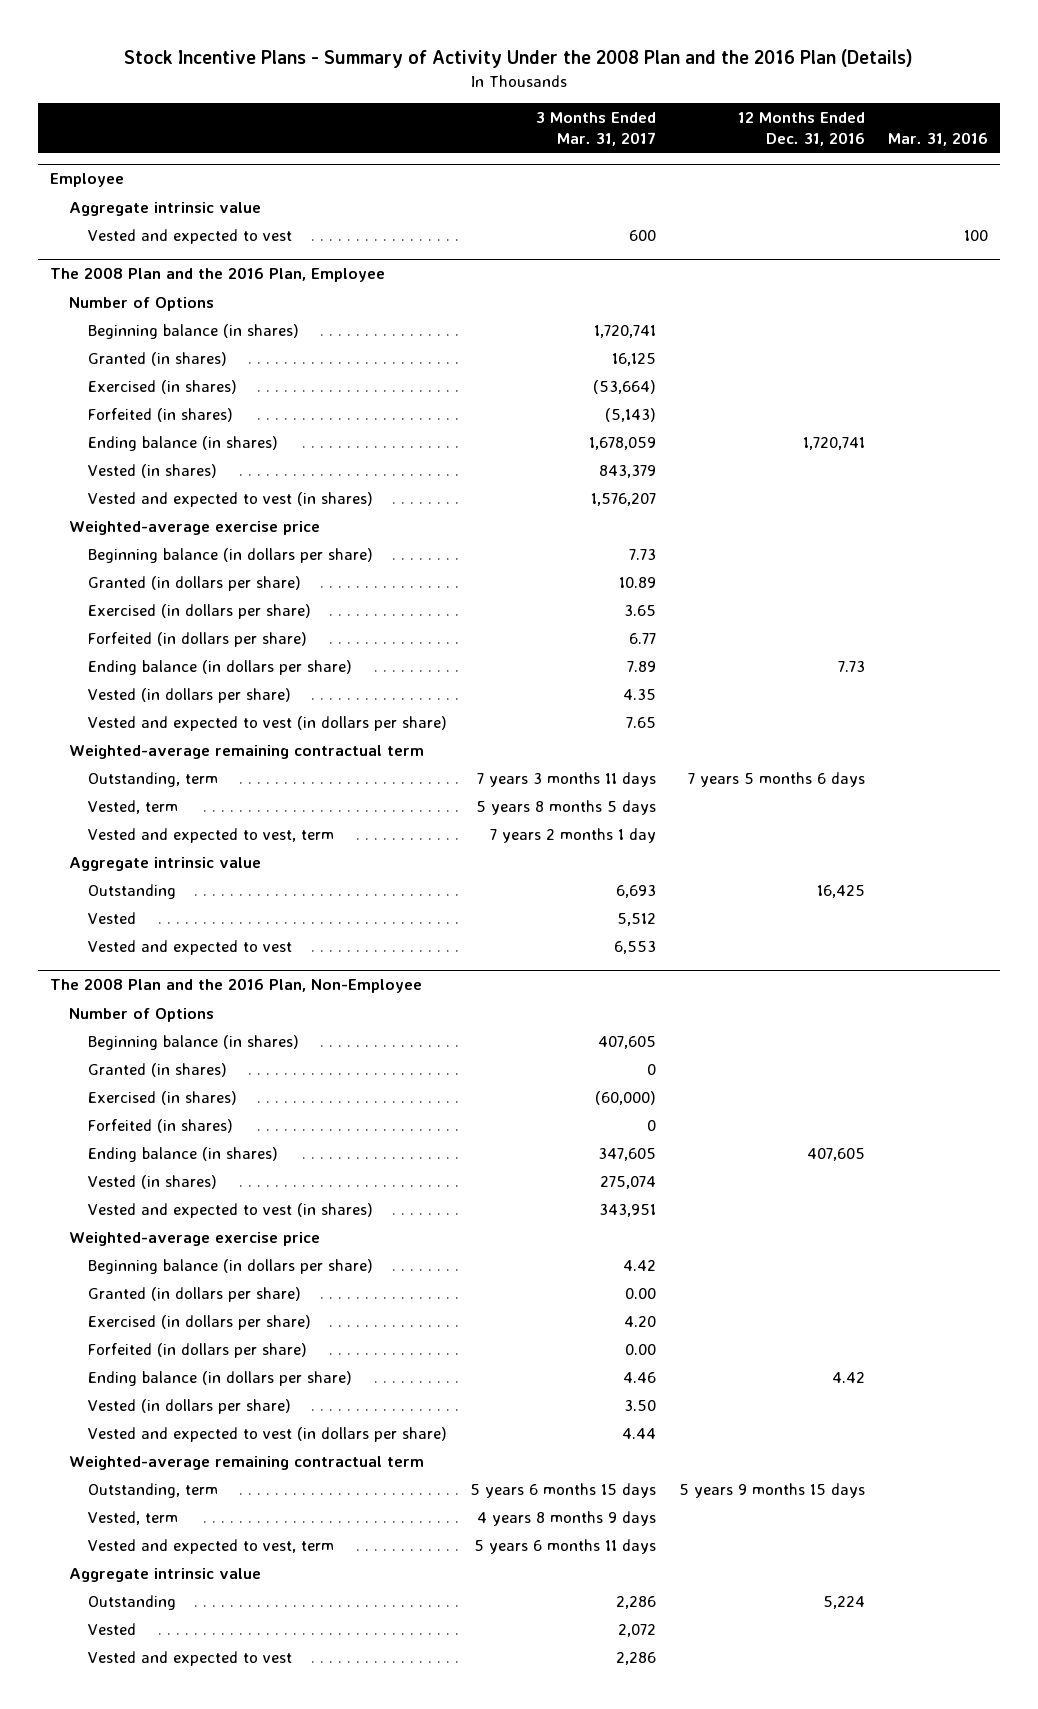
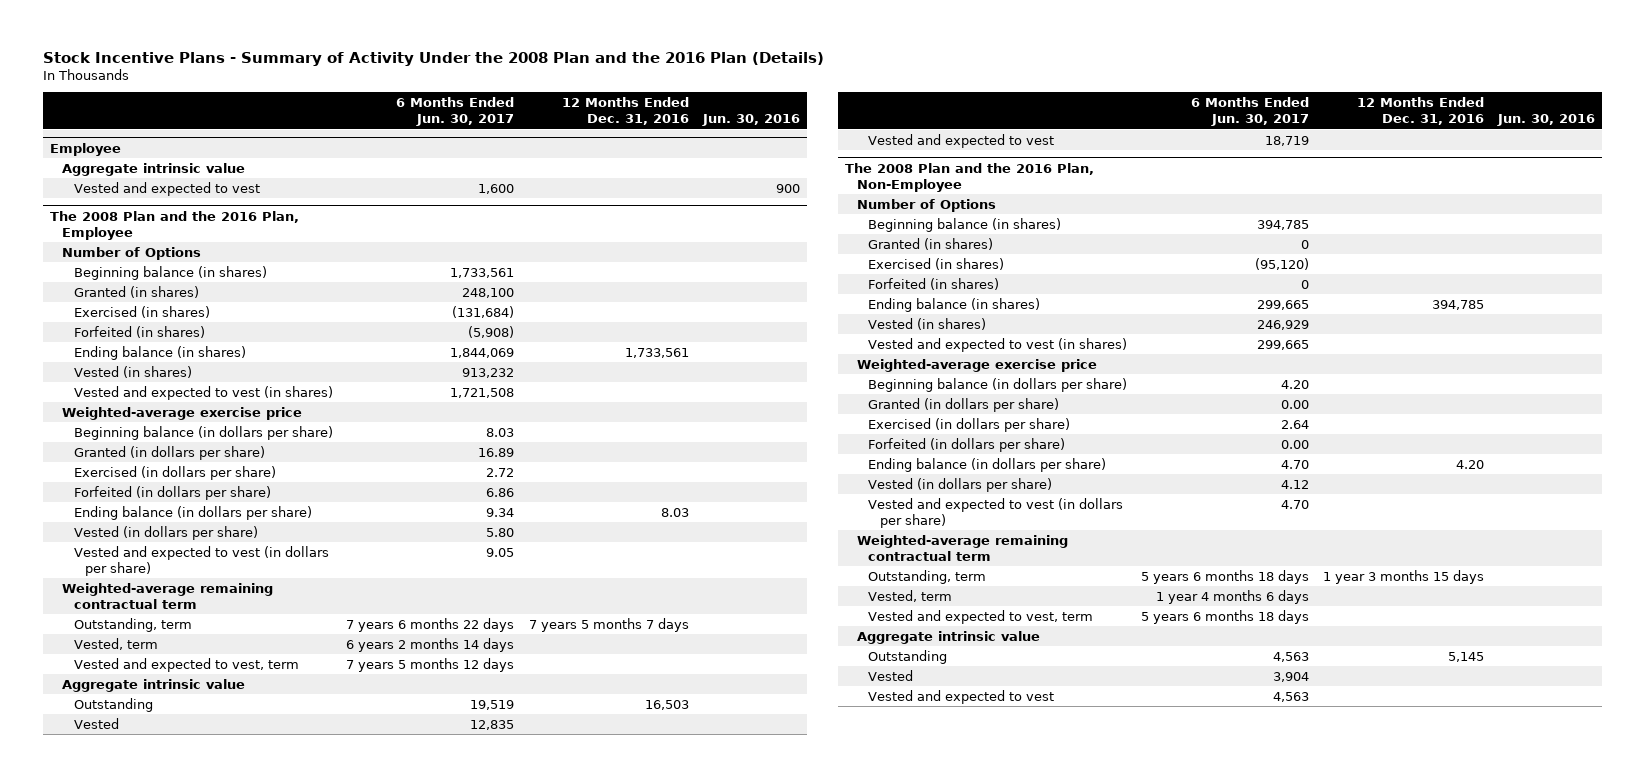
- | 3 Months Ended Mar. 31, 2017 | 12 Months Ended Dec. 31, 2016 | Mar. 31, 2016
+ | 6 Months Ended Jun. 30, 2017 | 12 Months Ended Dec. 31, 2016 | Jun. 30, 2016
@ The 2008 Plan and the 2016 Plan, Employee
- Ending balance (in shares) | 1,678,059 | 1,720,741 |
+ Ending balance (in shares) | 1,844,069 | 1,733,561 |
- Ending balance (in dollars per share) | 7.89 | 7.73 |
+ Ending balance (in dollars per share) | 9.34 | 8.03 |
- Outstanding, term | 7 years 3 months 11 days | 7 years 5 months 6 days |
+ Outstanding, term | 7 years 6 months 22 days | 7 years 5 months 7 days |
- Outstanding | 6,693 | 16,425 |
+ Outstanding | 19,519 | 16,503 |
@ The 2008 Plan and the 2016 Plan, Non-Employee
- Ending balance (in shares) | 347,605 | 407,605 |
+ Ending balance (in shares) | 299,665 | 394,785 |
- Ending balance (in dollars per share) | 4.46 | 4.42 |
+ Ending balance (in dollars per share) | 4.70 | 4.20 |
- Outstanding, term | 5 years 6 months 15 days | 5 years 9 months 15 days |
+ Outstanding, term | 5 years 6 months 18 days | 1 year 3 months 15 days |
- Outstanding | 2,286 | 5,224 |
+ Outstanding | 4,563 | 5,145 |

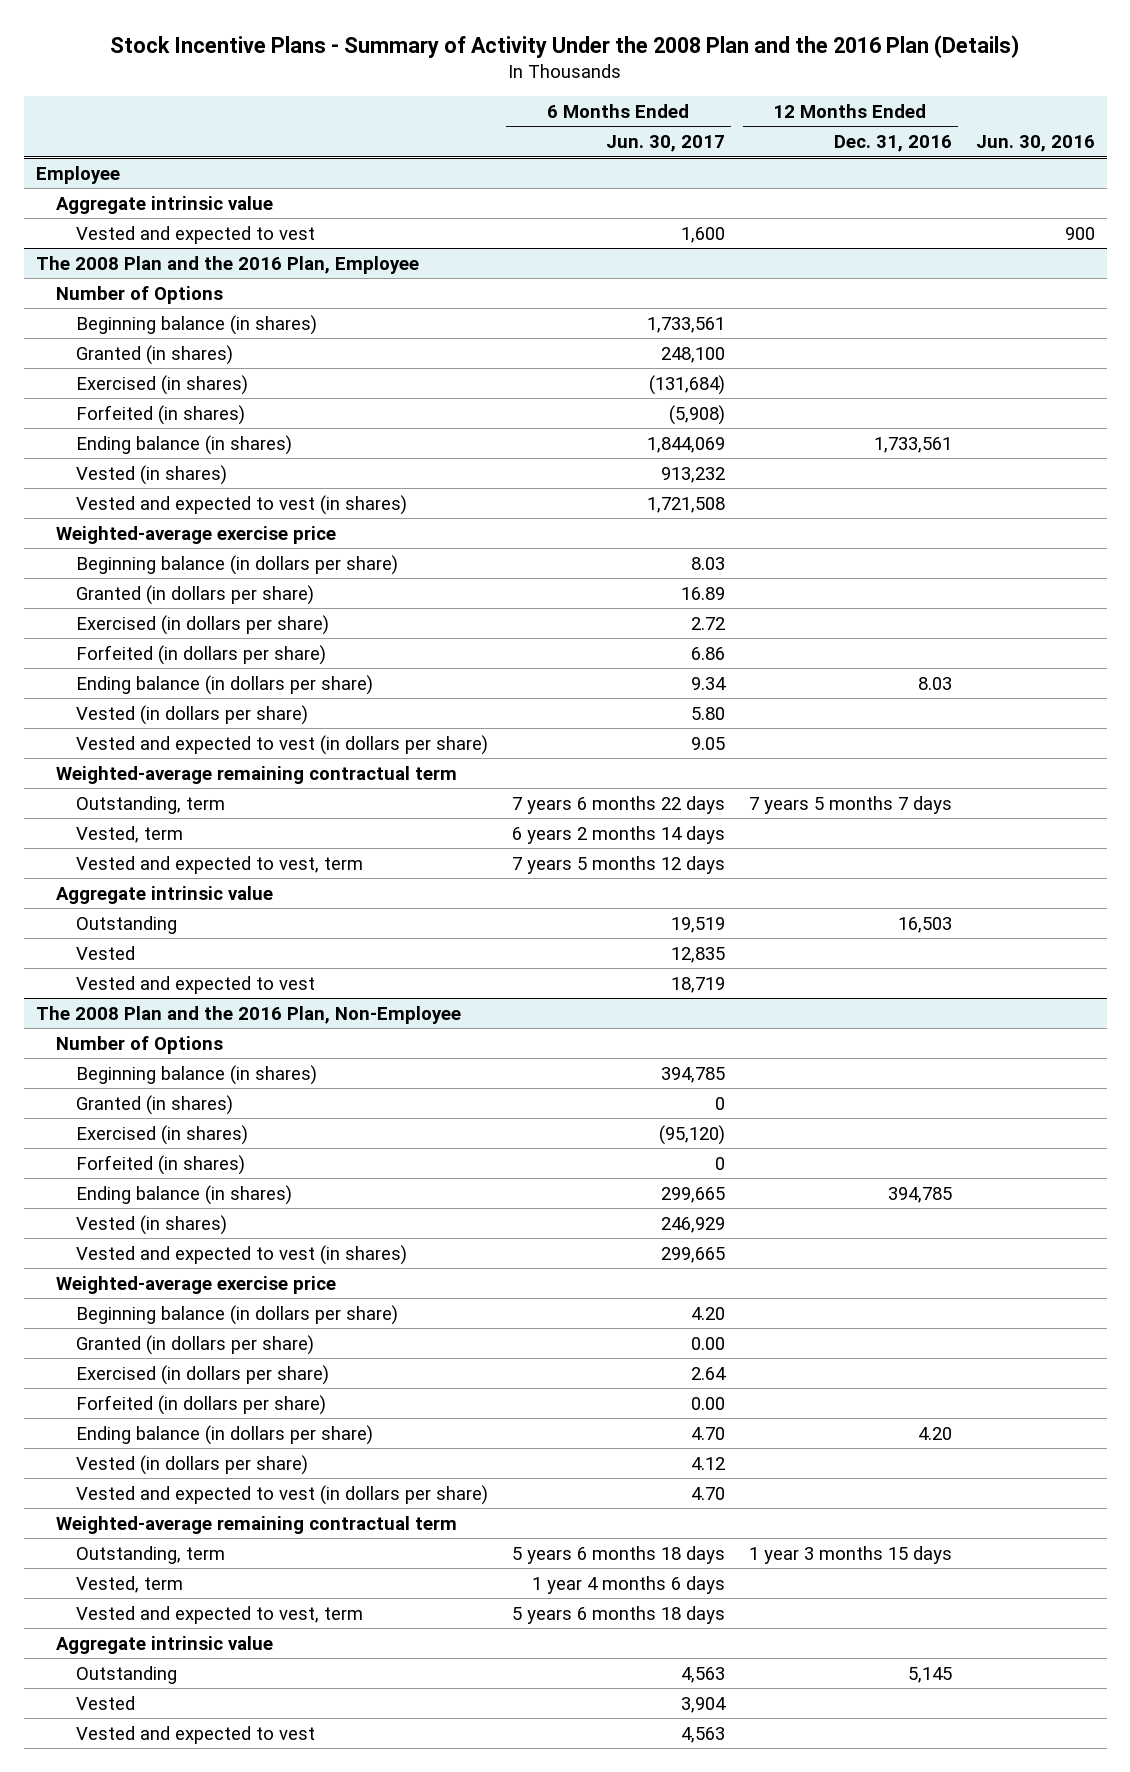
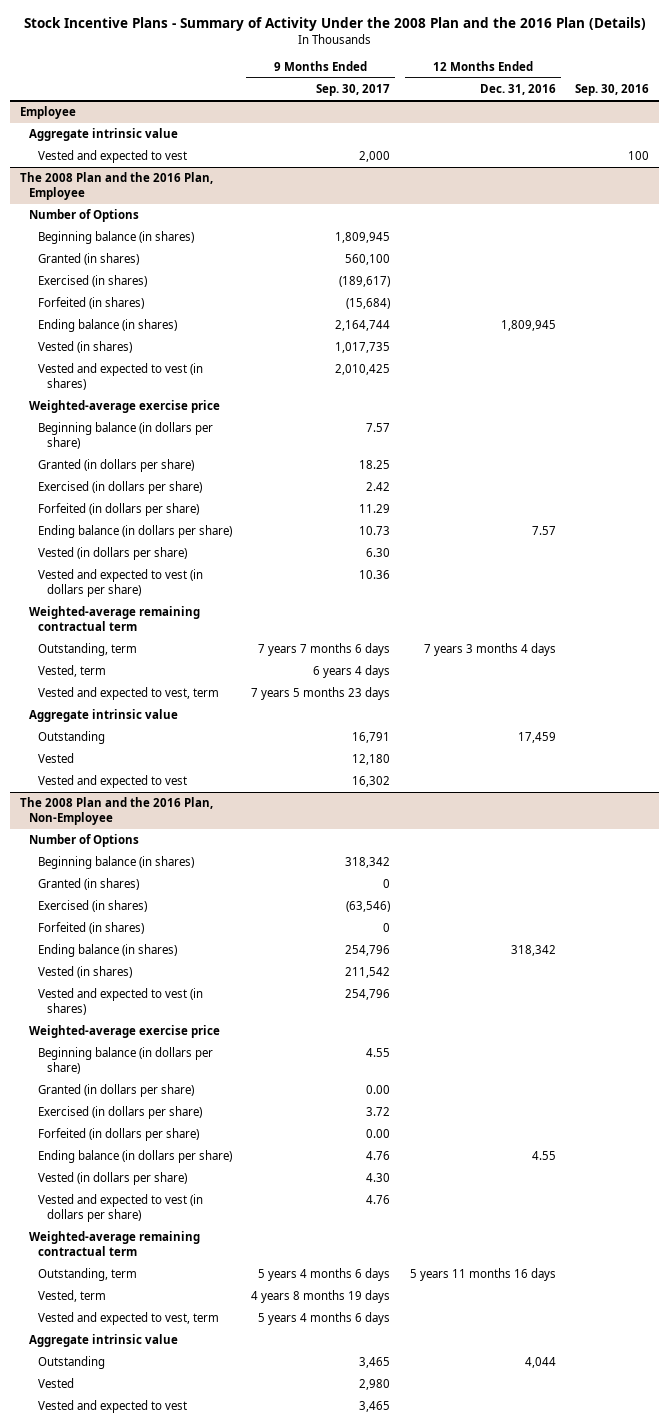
- | 6 Months Ended Jun. 30, 2017 | 12 Months Ended Dec. 31, 2016 | Jun. 30, 2016
+ | 9 Months Ended Sep. 30, 2017 | 12 Months Ended Dec. 31, 2016 | Sep. 30, 2016
@ The 2008 Plan and the 2016 Plan, Employee
- Ending balance (in shares) | 1,844,069 | 1,733,561 |
+ Ending balance (in shares) | 2,164,744 | 1,809,945 |
- Ending balance (in dollars per share) | 9.34 | 8.03 |
+ Ending balance (in dollars per share) | 10.73 | 7.57 |
- Outstanding, term | 7 years 6 months 22 days | 7 years 5 months 7 days |
+ Outstanding, term | 7 years 7 months 6 days | 7 years 3 months 4 days |
- Outstanding | 19,519 | 16,503 |
+ Outstanding | 16,791 | 17,459 |
@ The 2008 Plan and the 2016 Plan, Non-Employee
- Ending balance (in shares) | 299,665 | 394,785 |
+ Ending balance (in shares) | 254,796 | 318,342 |
- Ending balance (in dollars per share) | 4.70 | 4.20 |
+ Ending balance (in dollars per share) | 4.76 | 4.55 |
- Outstanding, term | 5 years 6 months 18 days | 1 year 3 months 15 days |
+ Outstanding, term | 5 years 4 months 6 days | 5 years 11 months 16 days |
- Outstanding | 4,563 | 5,145 |
+ Outstanding | 3,465 | 4,044 |

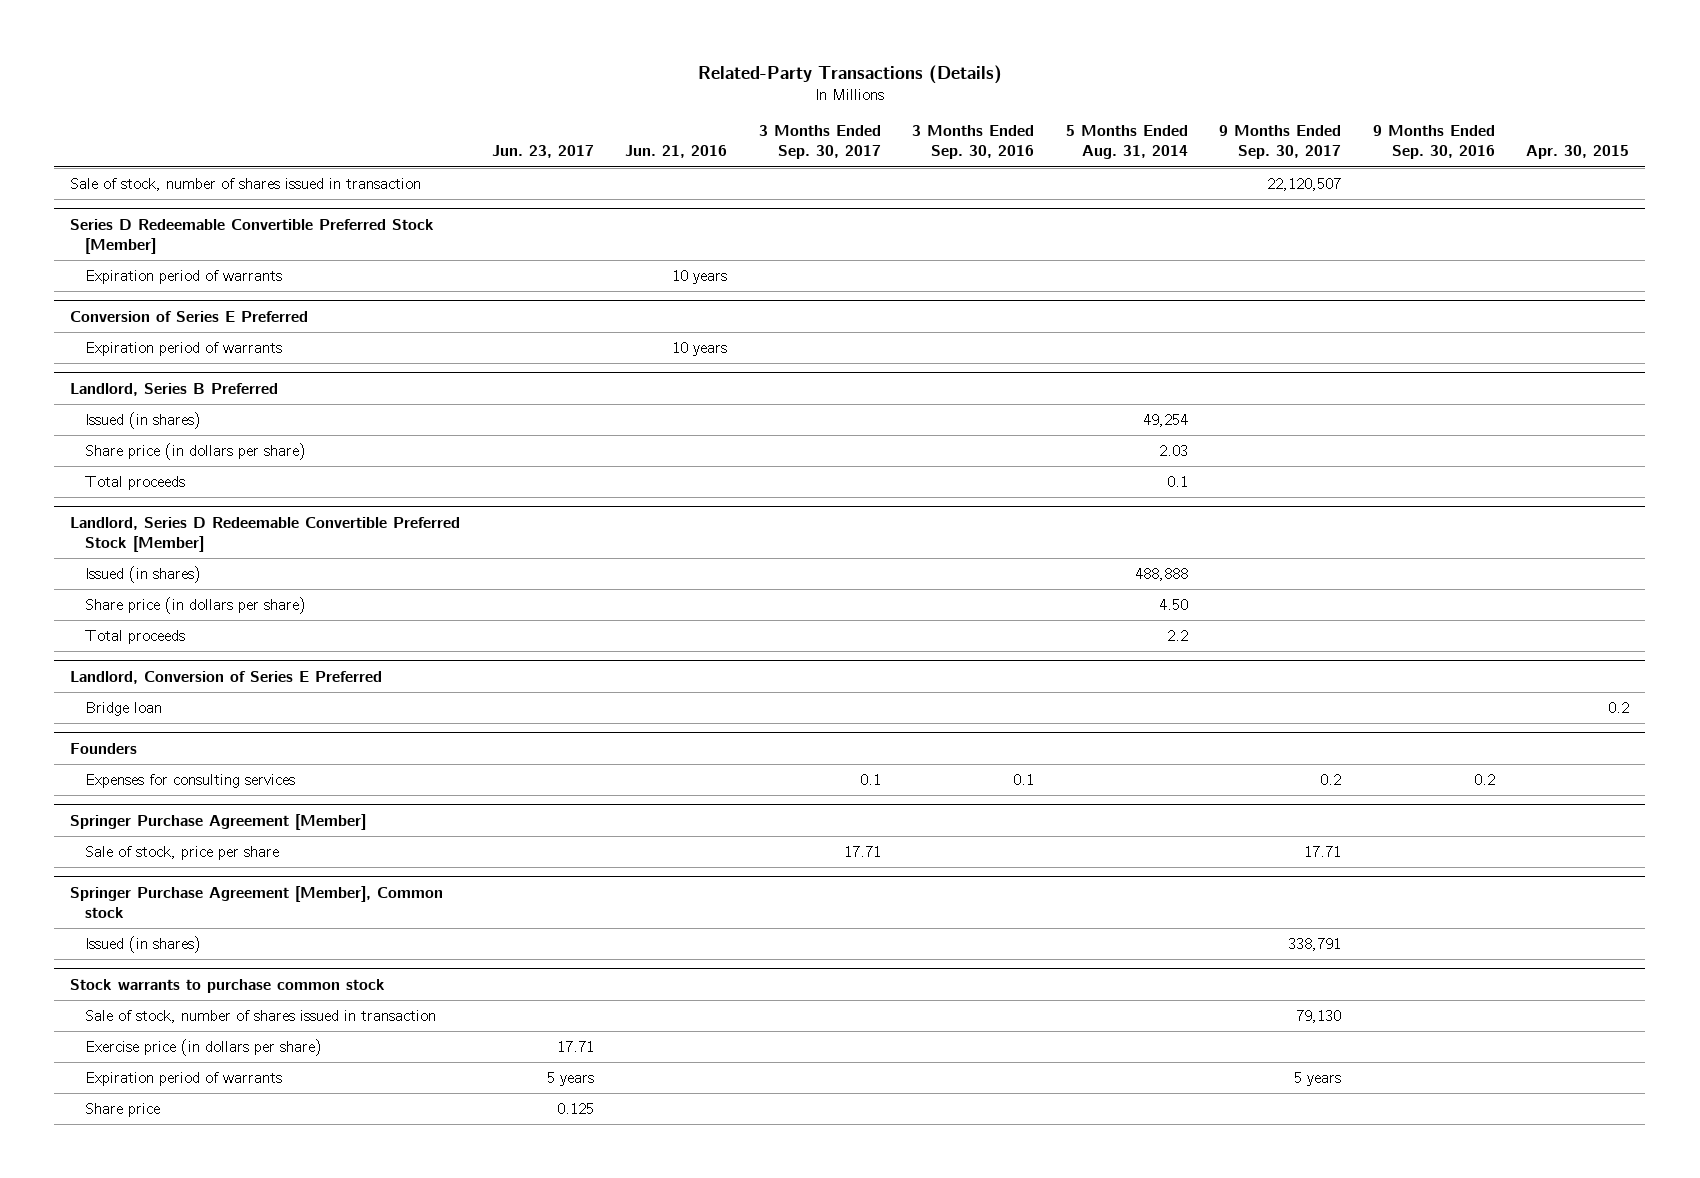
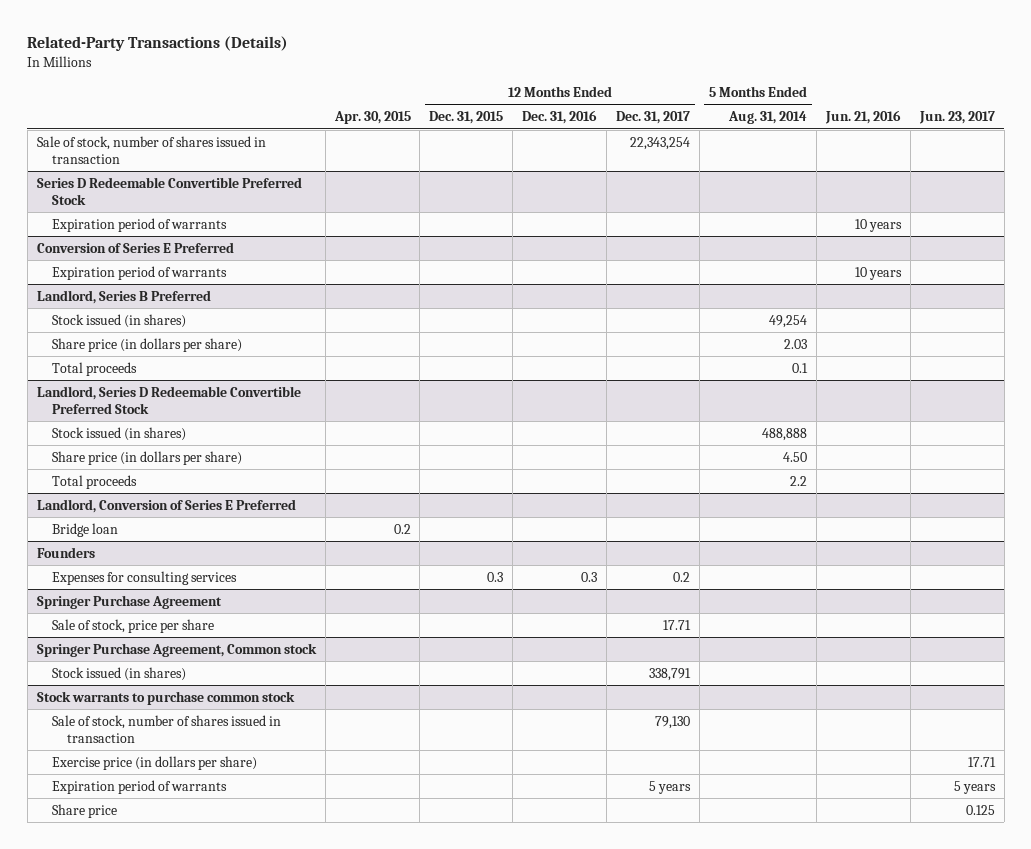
- | Jun. 23, 2017 | Jun. 21, 2016 | 3 Months Ended Sep. 30, 2017 | 3 Months Ended Sep. 30, 2016 | 5 Months Ended Aug. 31, 2014 | 9 Months Ended Sep. 30, 2017 | 9 Months Ended Sep. 30, 2016 | Apr. 30, 2015
+ | Apr. 30, 2015 | 12 Months Ended Dec. 31, 2015 | 12 Months Ended Dec. 31, 2016 | 12 Months Ended Dec. 31, 2017 | 5 Months Ended Aug. 31, 2014 | Jun. 21, 2016 | Jun. 23, 2017
- Series D Redeemable Convertible Preferred Stock [Member]
+ Series D Redeemable Convertible Preferred Stock
@ Landlord, Series B Preferred
- Issued (in shares) | | | | | 49,254 | | |
+ Stock issued (in shares) | | | | | 49,254 | |
- Landlord, Series D Redeemable Convertible Preferred Stock [Member]
- Issued (in shares) | | | | | 488,888 | | |
+ Landlord, Series D Redeemable Convertible Preferred Stock
+ Stock issued (in shares) | | | | | 488,888 | |
- Springer Purchase Agreement [Member]
+ Springer Purchase Agreement
- Springer Purchase Agreement [Member], Common stock
- Issued (in shares) | | | | | | 338,791 | |
+ Springer Purchase Agreement, Common stock
+ Stock issued (in shares) | | | | 338,791 | | |

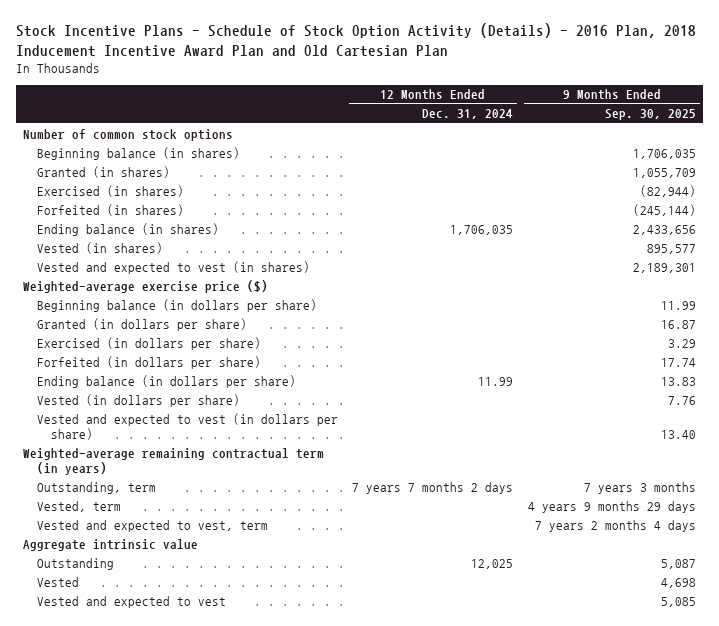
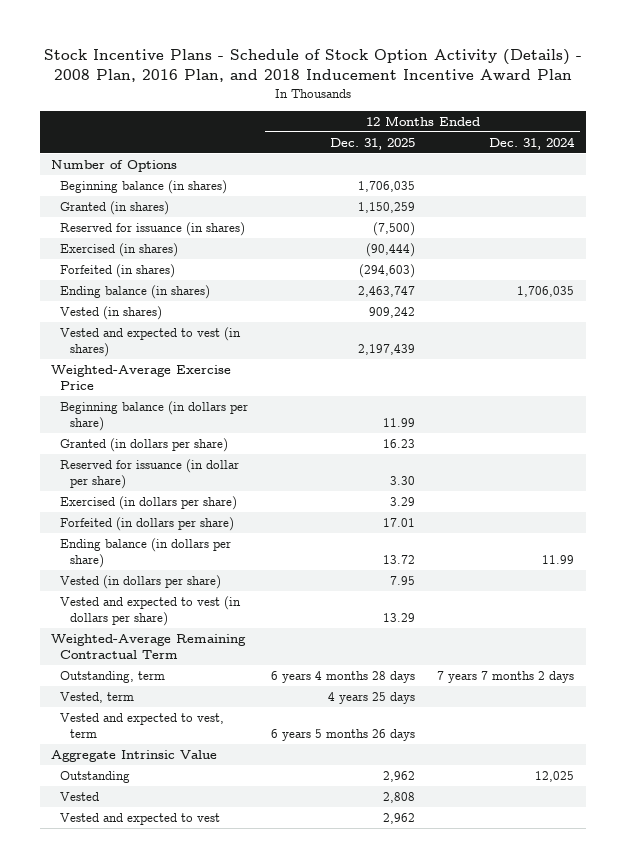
- Stock Incentive Plans - Schedule of Stock Option Activity (Details) - 2016 Plan, 2018 Inducement Incentive Award Plan and Old Cartesian Plan
+ Stock Incentive Plans - Schedule of Stock Option Activity (Details) - 2008 Plan, 2016 Plan, and 2018 Inducement Incentive Award Plan
- | 12 Months Ended Dec. 31, 2024 | 9 Months Ended Sep. 30, 2025
+ | 12 Months Ended Dec. 31, 2025 | 12 Months Ended Dec. 31, 2024
- Number of common stock options
+ Number of Options
+ Reserved for issuance (in shares) | (7,500) |
- Weighted-average exercise price ($)
+ Weighted-Average Exercise Price
+ Reserved for issuance (in dollar per share) | 3.30 |
- Weighted-average remaining contractual term (in years)
+ Weighted-Average Remaining Contractual Term
- Aggregate intrinsic value
+ Aggregate Intrinsic Value

